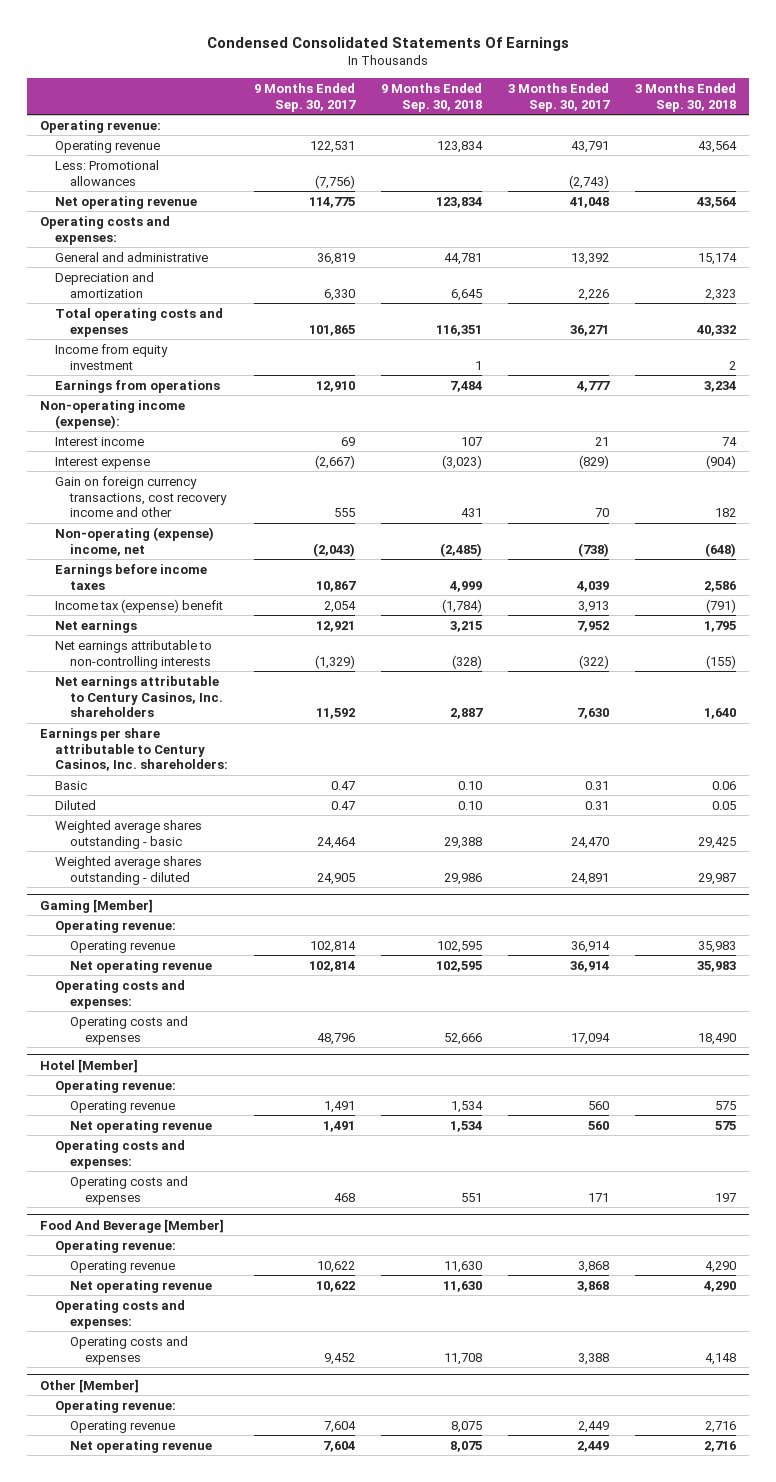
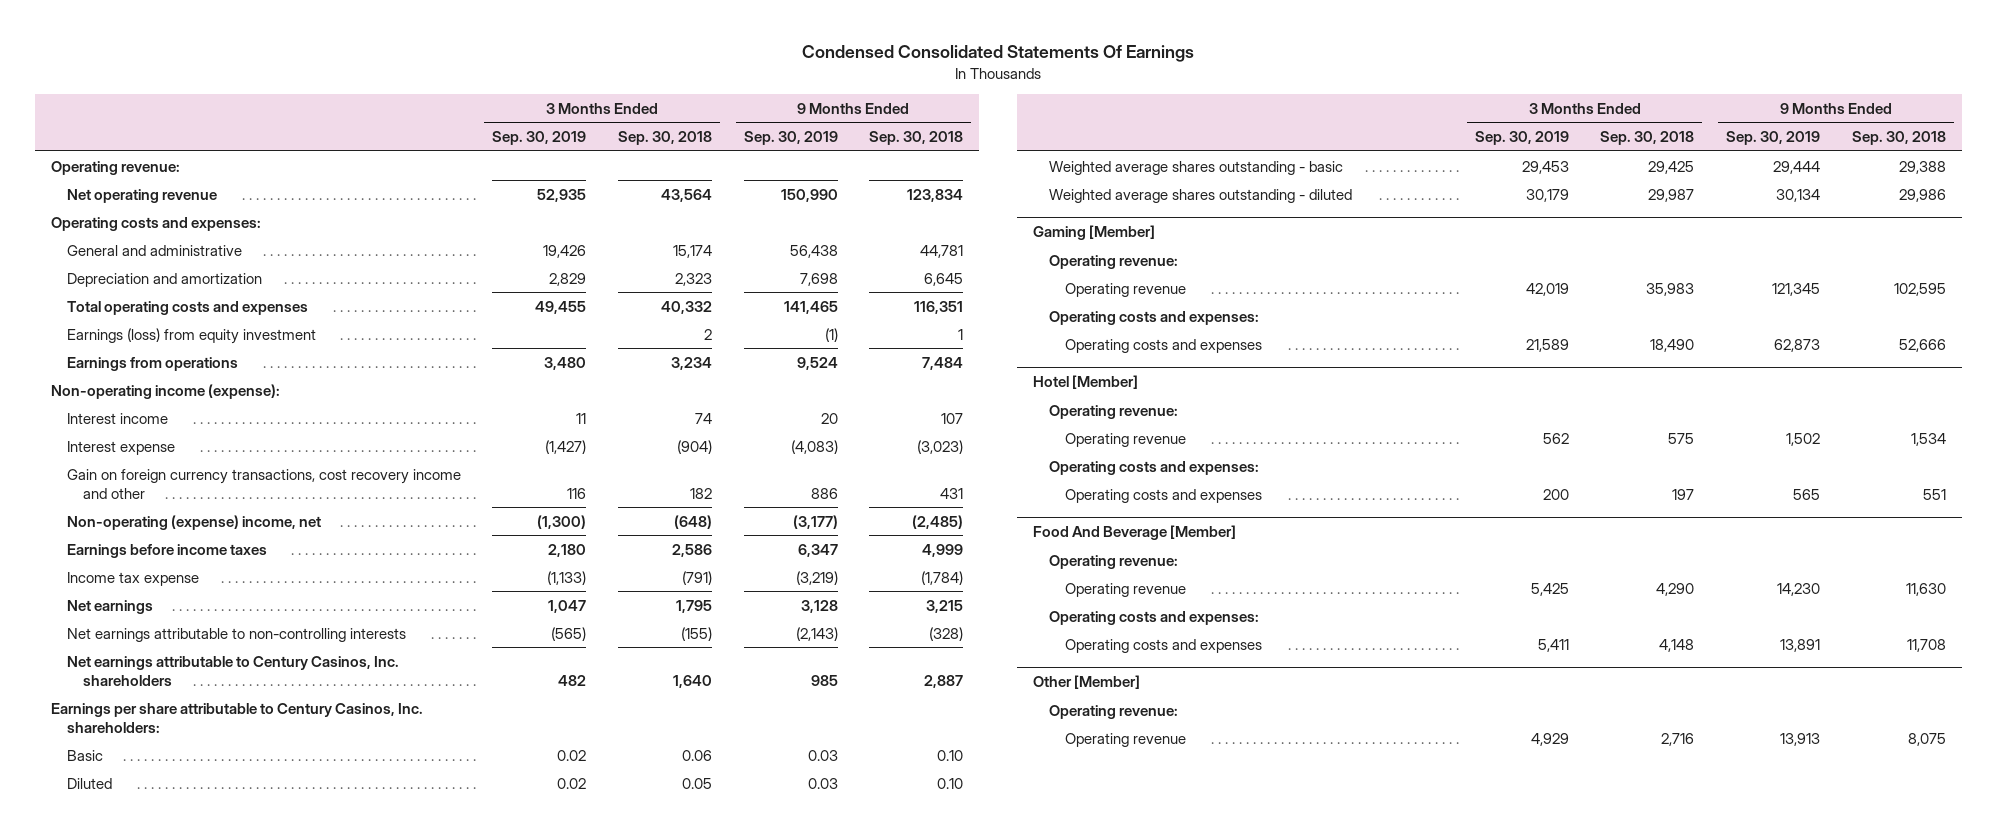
- | 9 Months Ended Sep. 30, 2017 | 9 Months Ended Sep. 30, 2018 | 3 Months Ended Sep. 30, 2017 | 3 Months Ended Sep. 30, 2018
+ | 3 Months Ended Sep. 30, 2019 | 3 Months Ended Sep. 30, 2018 | 9 Months Ended Sep. 30, 2019 | 9 Months Ended Sep. 30, 2018
- Operating revenue | 122,531 | 123,834 | 43,791 | 43,564
- Less: Promotional allowances | (7,756) | | (2,743) |
- Income from equity investment | | 1 | | 2
+ Earnings (loss) from equity investment | | 2 | (1) | 1
- Income tax (expense) benefit | 2,054 | (1,784) | 3,913 | (791)
+ Income tax expense | (1,133) | (791) | (3,219) | (1,784)
@ Gaming [Member]
- Net operating revenue | 102,814 | 102,595 | 36,914 | 35,983
@ Hotel [Member]
- Net operating revenue | 1,491 | 1,534 | 560 | 575
@ Food And Beverage [Member]
- Net operating revenue | 10,622 | 11,630 | 3,868 | 4,290
@ Other [Member]
- Net operating revenue | 7,604 | 8,075 | 2,449 | 2,716

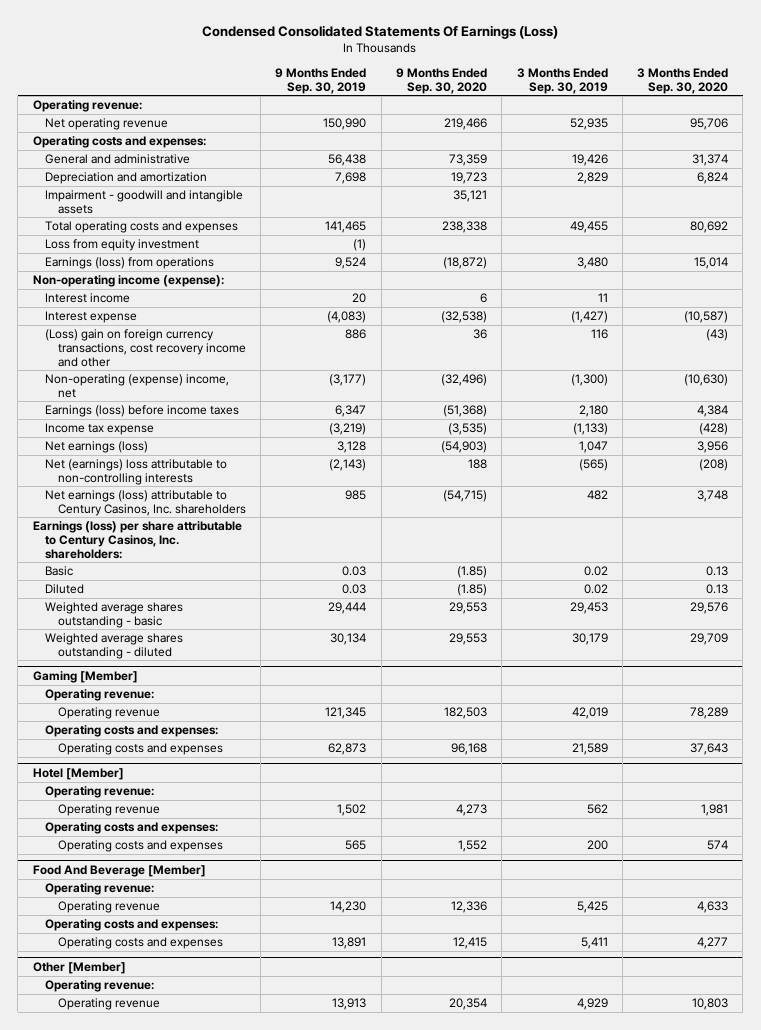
- Condensed Consolidated Statements Of Earnings
+ Condensed Consolidated Statements Of Earnings (Loss)
- | 3 Months Ended Sep. 30, 2019 | 3 Months Ended Sep. 30, 2018 | 9 Months Ended Sep. 30, 2019 | 9 Months Ended Sep. 30, 2018
+ | 9 Months Ended Sep. 30, 2019 | 9 Months Ended Sep. 30, 2020 | 3 Months Ended Sep. 30, 2019 | 3 Months Ended Sep. 30, 2020
+ Impairment - goodwill and intangible assets | | 35,121 | |
- Earnings (loss) from equity investment | | 2 | (1) | 1
- Earnings from operations | 3,480 | 3,234 | 9,524 | 7,484
+ Loss from equity investment | (1) | | |
+ Earnings (loss) from operations | 9,524 | (18,872) | 3,480 | 15,014
- Gain on foreign currency transactions, cost recovery income and other | 116 | 182 | 886 | 431
+ (Loss) gain on foreign currency transactions, cost recovery income and other | 886 | 36 | 116 | (43)
- Earnings before income taxes | 2,180 | 2,586 | 6,347 | 4,999
+ Earnings (loss) before income taxes | 6,347 | (51,368) | 2,180 | 4,384
- Net earnings | 1,047 | 1,795 | 3,128 | 3,215
- Net earnings attributable to non-controlling interests | (565) | (155) | (2,143) | (328)
- Net earnings attributable to Century Casinos, Inc. shareholders | 482 | 1,640 | 985 | 2,887
- Earnings per share attributable to Century Casinos, Inc. shareholders:
+ Net earnings (loss) | 3,128 | (54,903) | 1,047 | 3,956
+ Net (earnings) loss attributable to non-controlling interests | (2,143) | 188 | (565) | (208)
+ Net earnings (loss) attributable to Century Casinos, Inc. shareholders | 985 | (54,715) | 482 | 3,748
+ Earnings (loss) per share attributable to Century Casinos, Inc. shareholders:

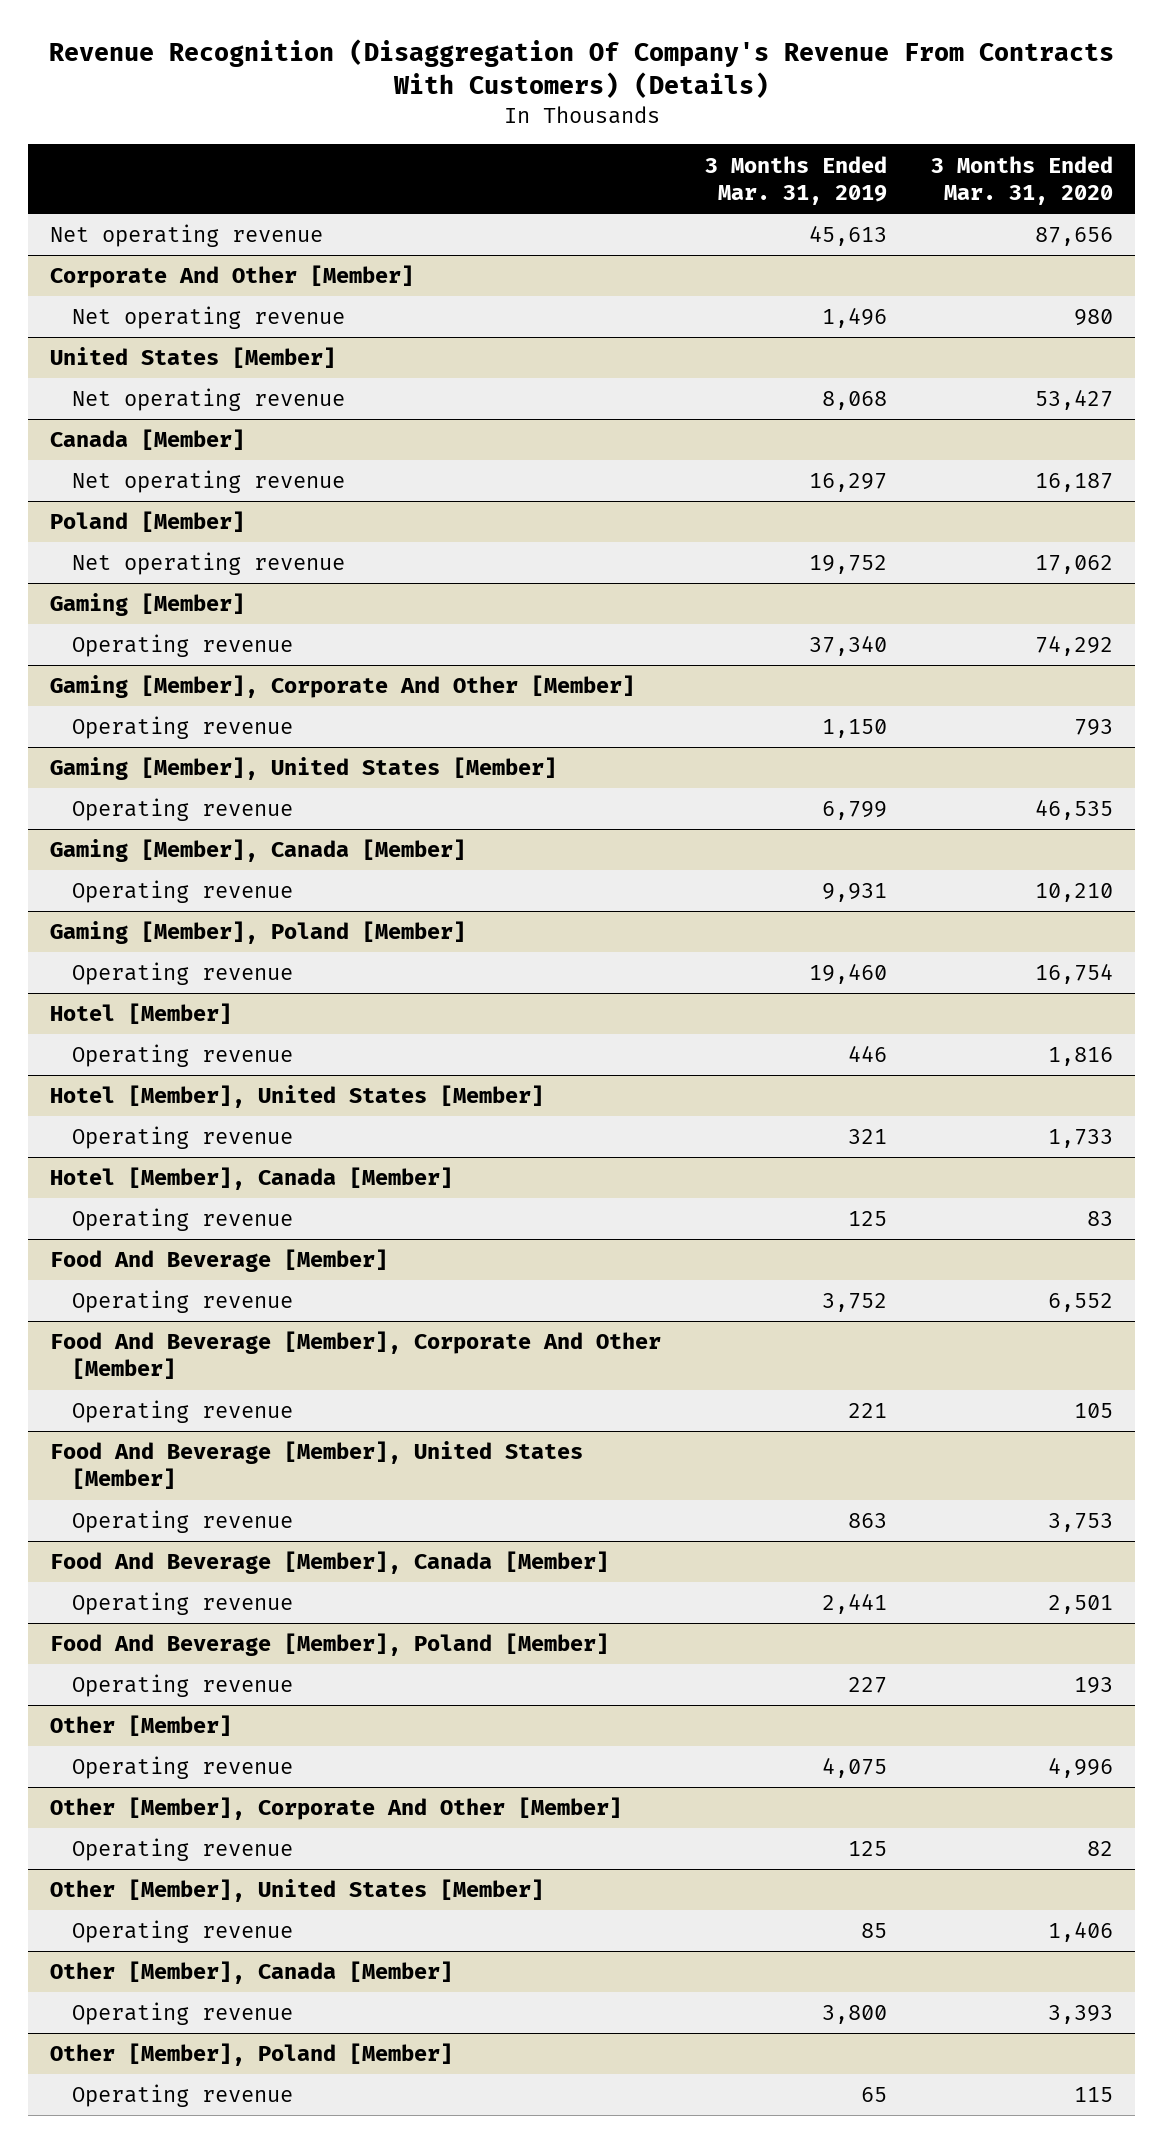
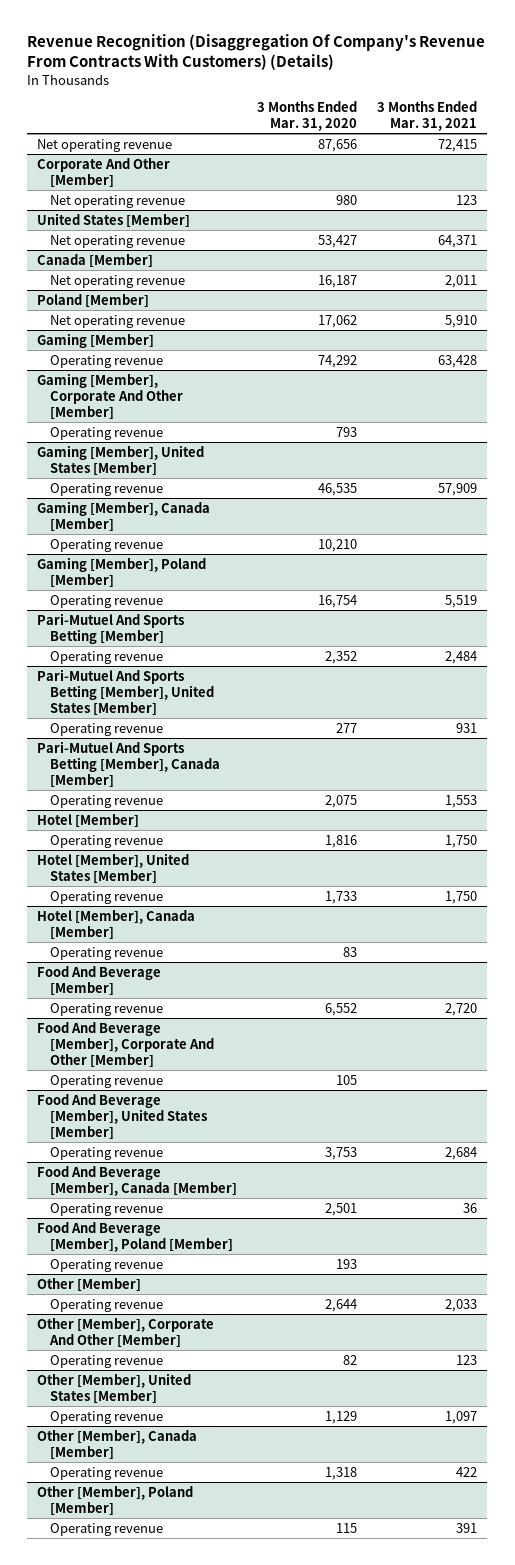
- | 3 Months Ended Mar. 31, 2019 | 3 Months Ended Mar. 31, 2020
+ | 3 Months Ended Mar. 31, 2020 | 3 Months Ended Mar. 31, 2021
+ Pari-Mutuel And Sports Betting [Member]
+ Operating revenue | 2,352 | 2,484
+ Pari-Mutuel And Sports Betting [Member], United States [Member]
+ Operating revenue | 277 | 931
+ Pari-Mutuel And Sports Betting [Member], Canada [Member]
+ Operating revenue | 2,075 | 1,553
@ Other [Member]
- Operating revenue | 4,075 | 4,996
+ Operating revenue | 2,644 | 2,033
@ Other [Member], United States [Member]
- Operating revenue | 85 | 1,406
+ Operating revenue | 1,129 | 1,097
@ Other [Member], Canada [Member]
- Operating revenue | 3,800 | 3,393
+ Operating revenue | 1,318 | 422

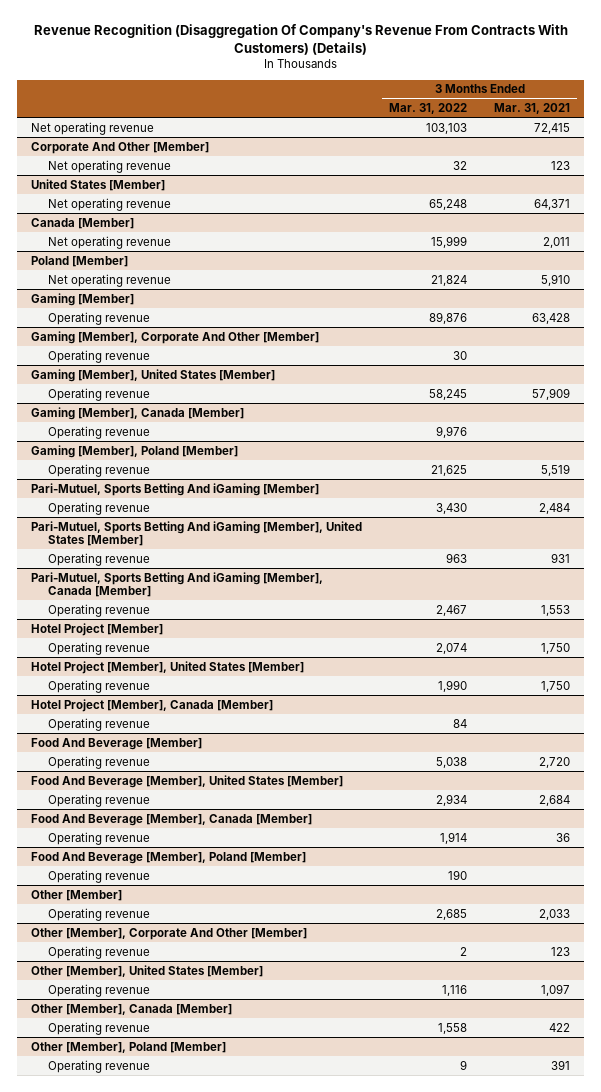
- | 3 Months Ended Mar. 31, 2020 | 3 Months Ended Mar. 31, 2021
+ | 3 Months Ended Mar. 31, 2022 | 3 Months Ended Mar. 31, 2021
- Pari-Mutuel And Sports Betting [Member]
+ Pari-Mutuel, Sports Betting And iGaming [Member]
- Pari-Mutuel And Sports Betting [Member], United States [Member]
+ Pari-Mutuel, Sports Betting And iGaming [Member], United States [Member]
- Pari-Mutuel And Sports Betting [Member], Canada [Member]
+ Pari-Mutuel, Sports Betting And iGaming [Member], Canada [Member]
- Hotel [Member]
+ Hotel Project [Member]
- Hotel [Member], United States [Member]
+ Hotel Project [Member], United States [Member]
- Hotel [Member], Canada [Member]
+ Hotel Project [Member], Canada [Member]
- Food And Beverage [Member], Corporate And Other [Member]
- Operating revenue | 105 |

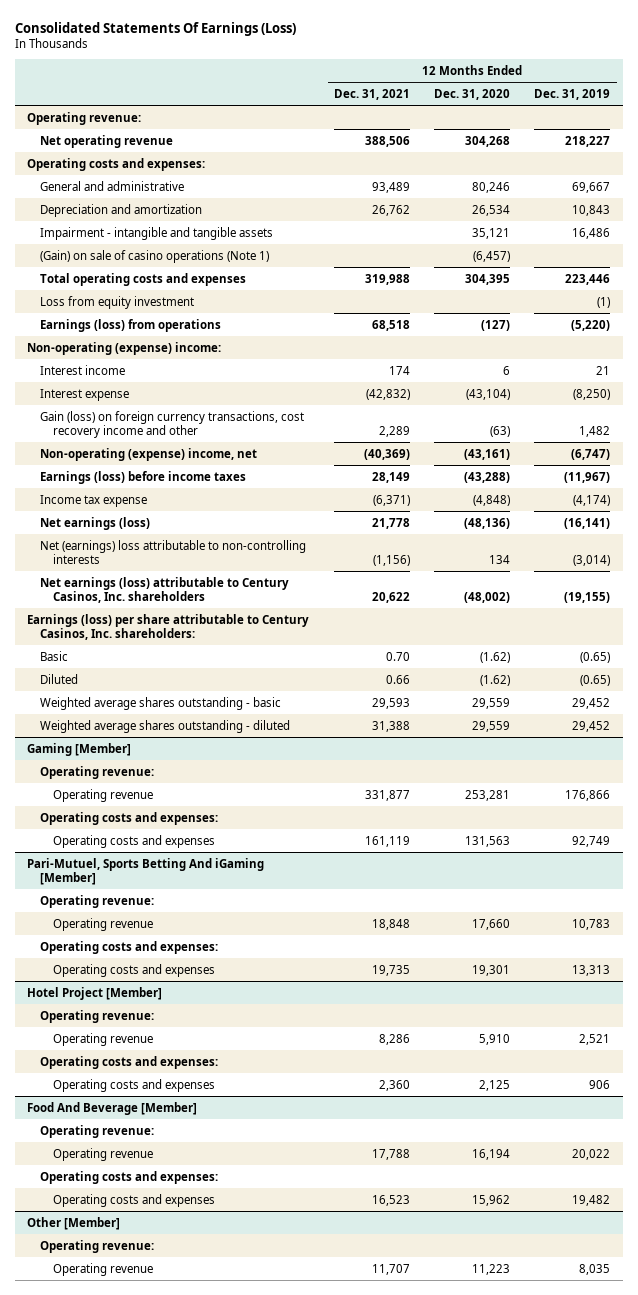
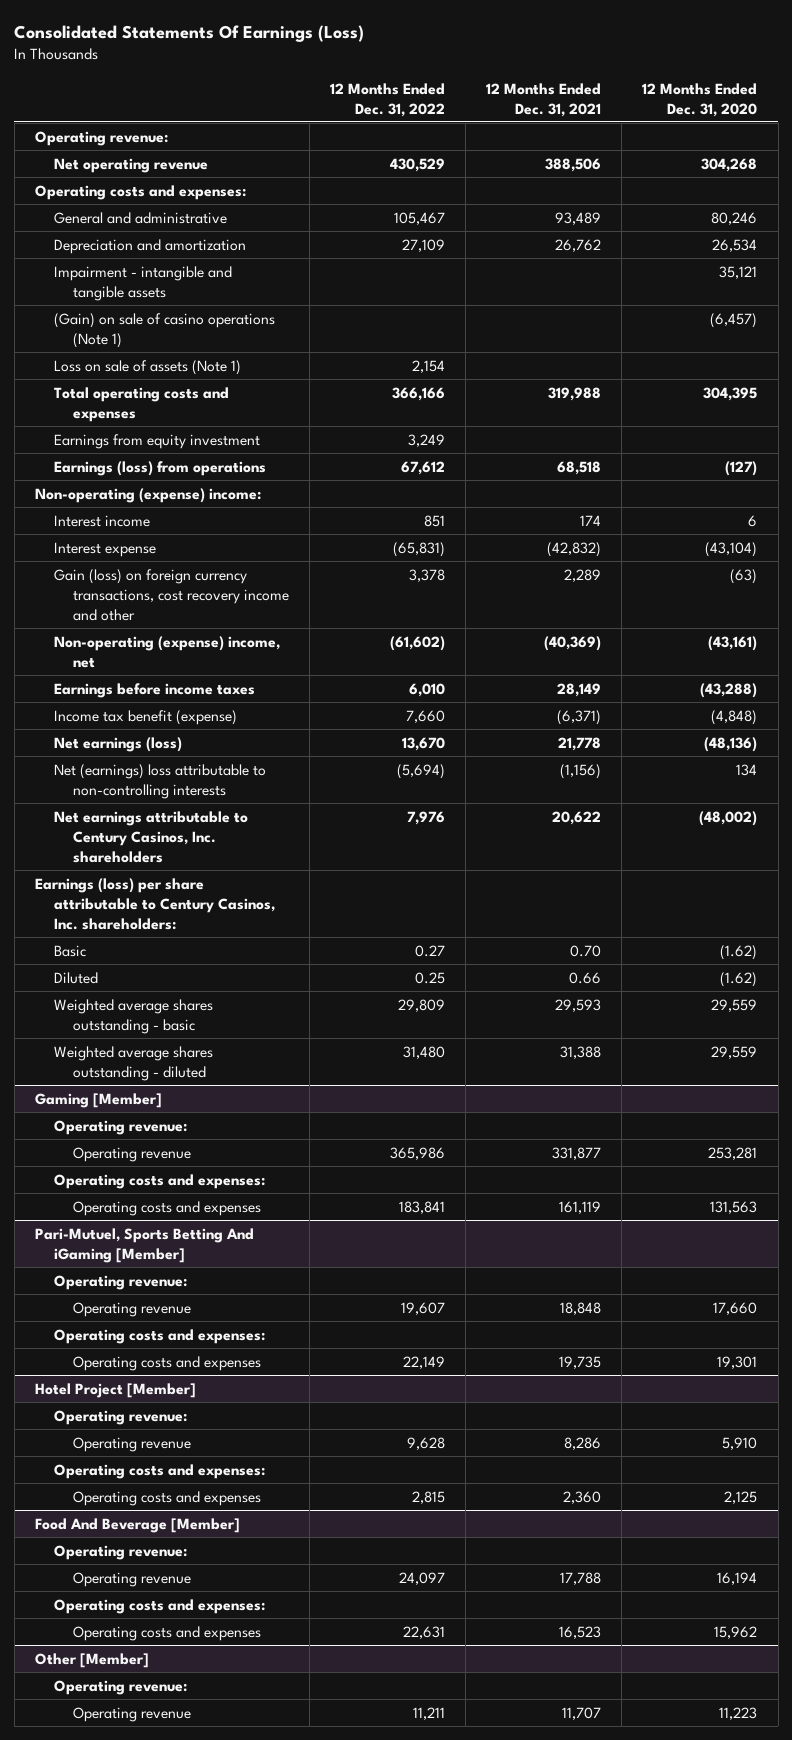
- | 12 Months Ended Dec. 31, 2021 | 12 Months Ended Dec. 31, 2020 | 12 Months Ended Dec. 31, 2019
+ | 12 Months Ended Dec. 31, 2022 | 12 Months Ended Dec. 31, 2021 | 12 Months Ended Dec. 31, 2020
+ Loss on sale of assets (Note 1) | 2,154 | |
- Loss from equity investment | | | (1)
+ Earnings from equity investment | 3,249 | |
- Earnings (loss) before income taxes | 28,149 | (43,288) | (11,967)
- Income tax expense | (6,371) | (4,848) | (4,174)
+ Earnings before income taxes | 6,010 | 28,149 | (43,288)
+ Income tax benefit (expense) | 7,660 | (6,371) | (4,848)
- Net earnings (loss) attributable to Century Casinos, Inc. shareholders | 20,622 | (48,002) | (19,155)
+ Net earnings attributable to Century Casinos, Inc. shareholders | 7,976 | 20,622 | (48,002)

